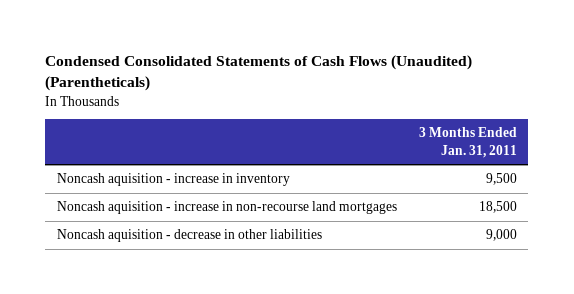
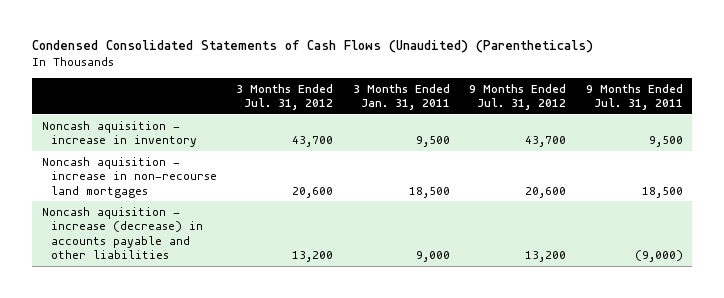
- | 3 Months Ended Jan. 31, 2011
+ | 3 Months Ended Jul. 31, 2012 | 3 Months Ended Jan. 31, 2011 | 9 Months Ended Jul. 31, 2012 | 9 Months Ended Jul. 31, 2011
- Noncash aquisition - decrease in other liabilities | 9,000
+ Noncash aquisition - increase (decrease) in accounts payable and other liabilities | 13,200 | 9,000 | 13,200 | (9,000)

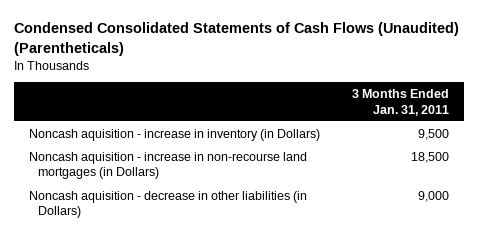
- | 3 Months Ended Jul. 31, 2012 | 3 Months Ended Jan. 31, 2011 | 9 Months Ended Jul. 31, 2012 | 9 Months Ended Jul. 31, 2011
+ | 3 Months Ended Jan. 31, 2011
- Noncash aquisition - increase in inventory | 43,700 | 9,500 | 43,700 | 9,500
- Noncash aquisition - increase in non-recourse land mortgages | 20,600 | 18,500 | 20,600 | 18,500
- Noncash aquisition - increase (decrease) in accounts payable and other liabilities | 13,200 | 9,000 | 13,200 | (9,000)
+ Noncash aquisition - increase in inventory (in Dollars) | 9,500
+ Noncash aquisition - increase in non-recourse land mortgages (in Dollars) | 18,500
+ Noncash aquisition - decrease in other liabilities (in Dollars) | 9,000

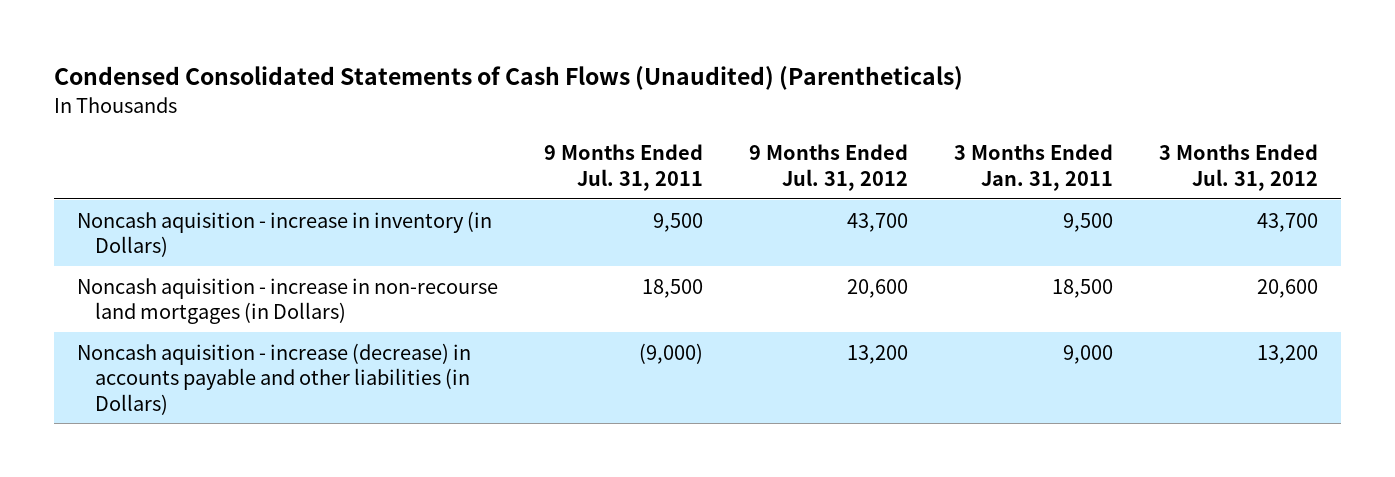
- | 3 Months Ended Jan. 31, 2011
+ | 9 Months Ended Jul. 31, 2011 | 9 Months Ended Jul. 31, 2012 | 3 Months Ended Jan. 31, 2011 | 3 Months Ended Jul. 31, 2012
- Noncash aquisition - decrease in other liabilities (in Dollars) | 9,000
+ Noncash aquisition - increase (decrease) in accounts payable and other liabilities (in Dollars) | (9,000) | 13,200 | 9,000 | 13,200

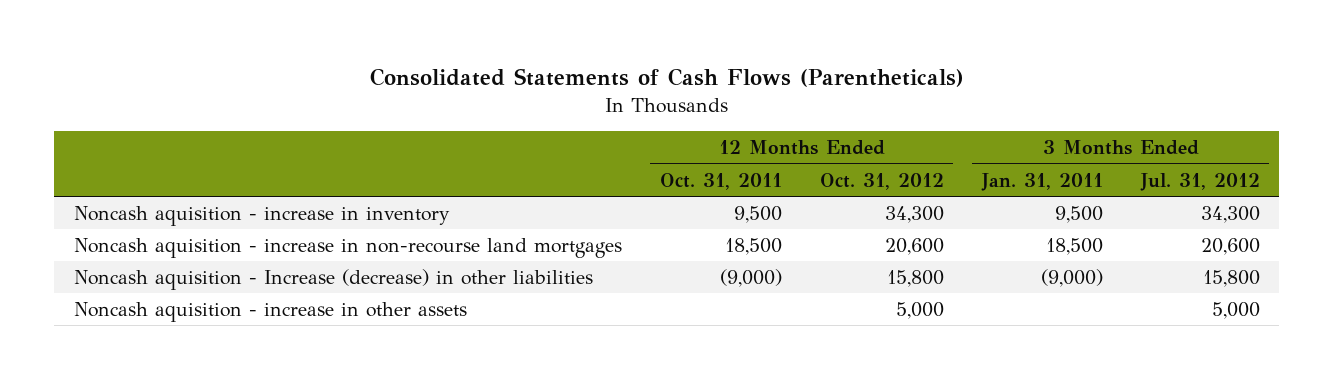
- Condensed Consolidated Statements of Cash Flows (Unaudited) (Parentheticals)
+ Consolidated Statements of Cash Flows (Parentheticals)
- | 9 Months Ended Jul. 31, 2011 | 9 Months Ended Jul. 31, 2012 | 3 Months Ended Jan. 31, 2011 | 3 Months Ended Jul. 31, 2012
+ | 12 Months Ended Oct. 31, 2011 | 12 Months Ended Oct. 31, 2012 | 3 Months Ended Jan. 31, 2011 | 3 Months Ended Jul. 31, 2012
- Noncash aquisition - increase in inventory (in Dollars) | 9,500 | 43,700 | 9,500 | 43,700
- Noncash aquisition - increase in non-recourse land mortgages (in Dollars) | 18,500 | 20,600 | 18,500 | 20,600
- Noncash aquisition - increase (decrease) in accounts payable and other liabilities (in Dollars) | (9,000) | 13,200 | 9,000 | 13,200
+ Noncash aquisition - increase in inventory | 9,500 | 34,300 | 9,500 | 34,300
+ Noncash aquisition - increase in non-recourse land mortgages | 18,500 | 20,600 | 18,500 | 20,600
+ Noncash aquisition - Increase (decrease) in other liabilities | (9,000) | 15,800 | (9,000) | 15,800
+ Noncash aquisition - increase in other assets | | 5,000 | | 5,000

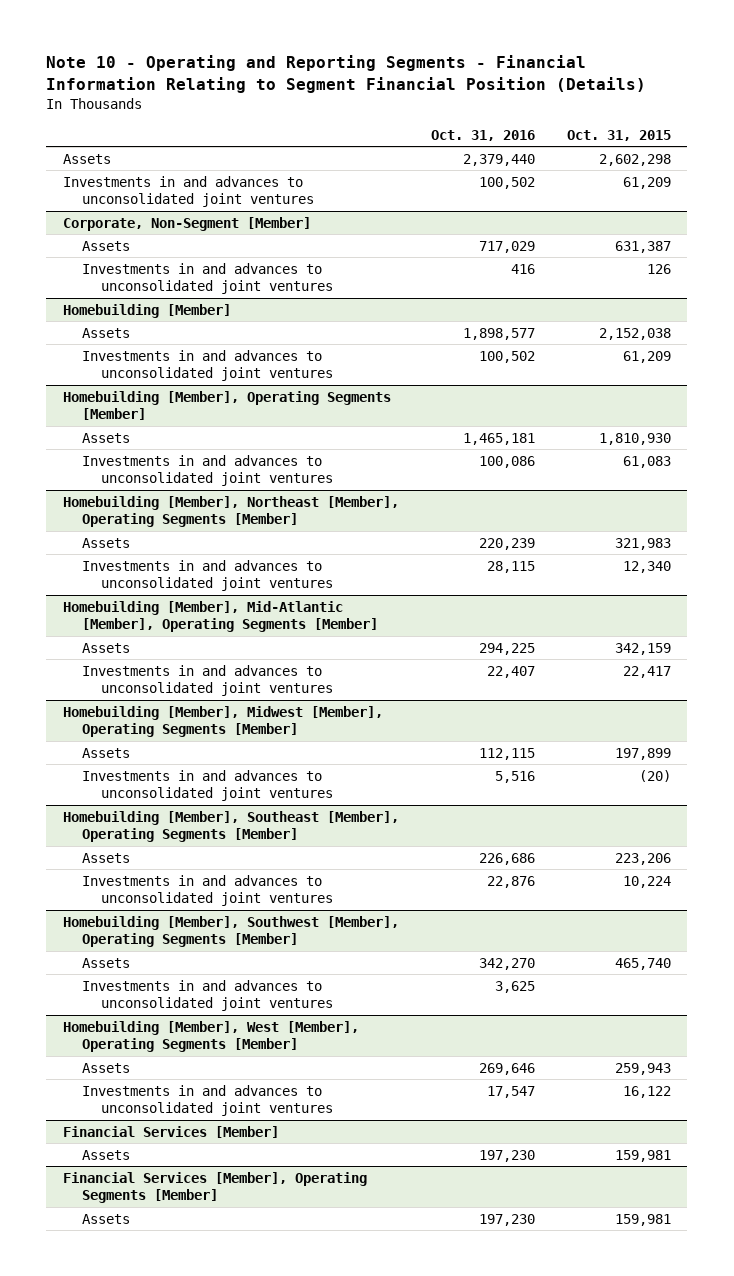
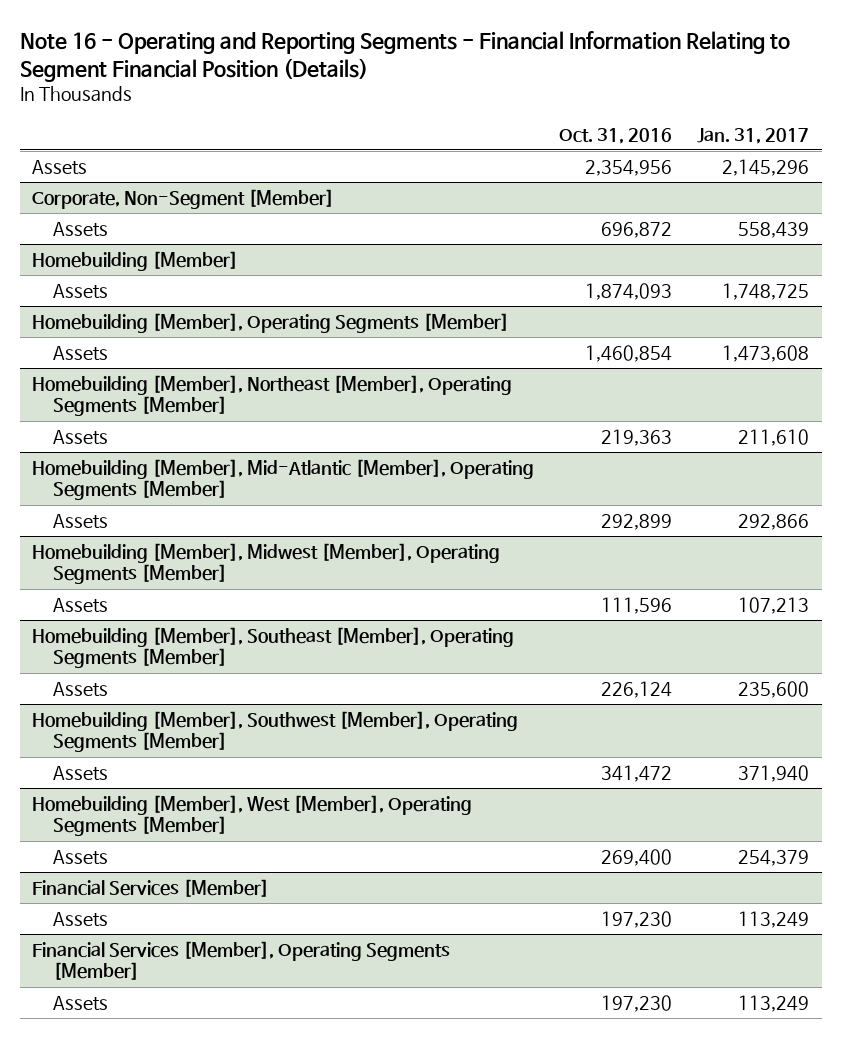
- Note 10 - Operating and Reporting Segments - Financial Information Relating to Segment Financial Position (Details)
+ Note 16 - Operating and Reporting Segments - Financial Information Relating to Segment Financial Position (Details)
- | Oct. 31, 2016 | Oct. 31, 2015
+ | Oct. 31, 2016 | Jan. 31, 2017
- Assets | 2,379,440 | 2,602,298
- Investments in and advances to unconsolidated joint ventures | 100,502 | 61,209
+ Assets | 2,354,956 | 2,145,296
@ Corporate, Non-Segment [Member]
- Assets | 717,029 | 631,387
- Investments in and advances to unconsolidated joint ventures | 416 | 126
+ Assets | 696,872 | 558,439
@ Homebuilding [Member]
- Assets | 1,898,577 | 2,152,038
- Investments in and advances to unconsolidated joint ventures | 100,502 | 61,209
+ Assets | 1,874,093 | 1,748,725
@ Homebuilding [Member], Operating Segments [Member]
- Assets | 1,465,181 | 1,810,930
- Investments in and advances to unconsolidated joint ventures | 100,086 | 61,083
+ Assets | 1,460,854 | 1,473,608
@ Homebuilding [Member], Northeast [Member], Operating Segments [Member]
- Assets | 220,239 | 321,983
- Investments in and advances to unconsolidated joint ventures | 28,115 | 12,340
+ Assets | 219,363 | 211,610
@ Homebuilding [Member], Mid-Atlantic [Member], Operating Segments [Member]
- Assets | 294,225 | 342,159
- Investments in and advances to unconsolidated joint ventures | 22,407 | 22,417
+ Assets | 292,899 | 292,866
@ Homebuilding [Member], Midwest [Member], Operating Segments [Member]
- Assets | 112,115 | 197,899
- Investments in and advances to unconsolidated joint ventures | 5,516 | (20)
+ Assets | 111,596 | 107,213
@ Homebuilding [Member], Southeast [Member], Operating Segments [Member]
- Assets | 226,686 | 223,206
- Investments in and advances to unconsolidated joint ventures | 22,876 | 10,224
+ Assets | 226,124 | 235,600
@ Homebuilding [Member], Southwest [Member], Operating Segments [Member]
- Assets | 342,270 | 465,740
- Investments in and advances to unconsolidated joint ventures | 3,625 |
+ Assets | 341,472 | 371,940
@ Homebuilding [Member], West [Member], Operating Segments [Member]
- Assets | 269,646 | 259,943
- Investments in and advances to unconsolidated joint ventures | 17,547 | 16,122
+ Assets | 269,400 | 254,379

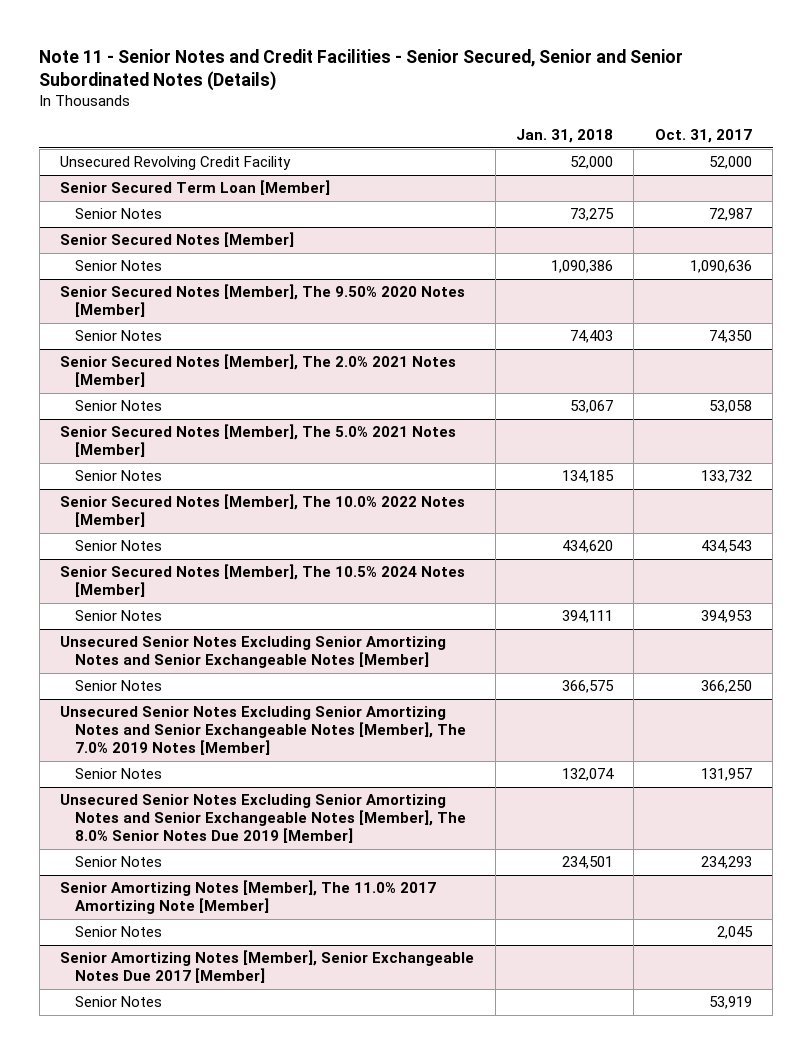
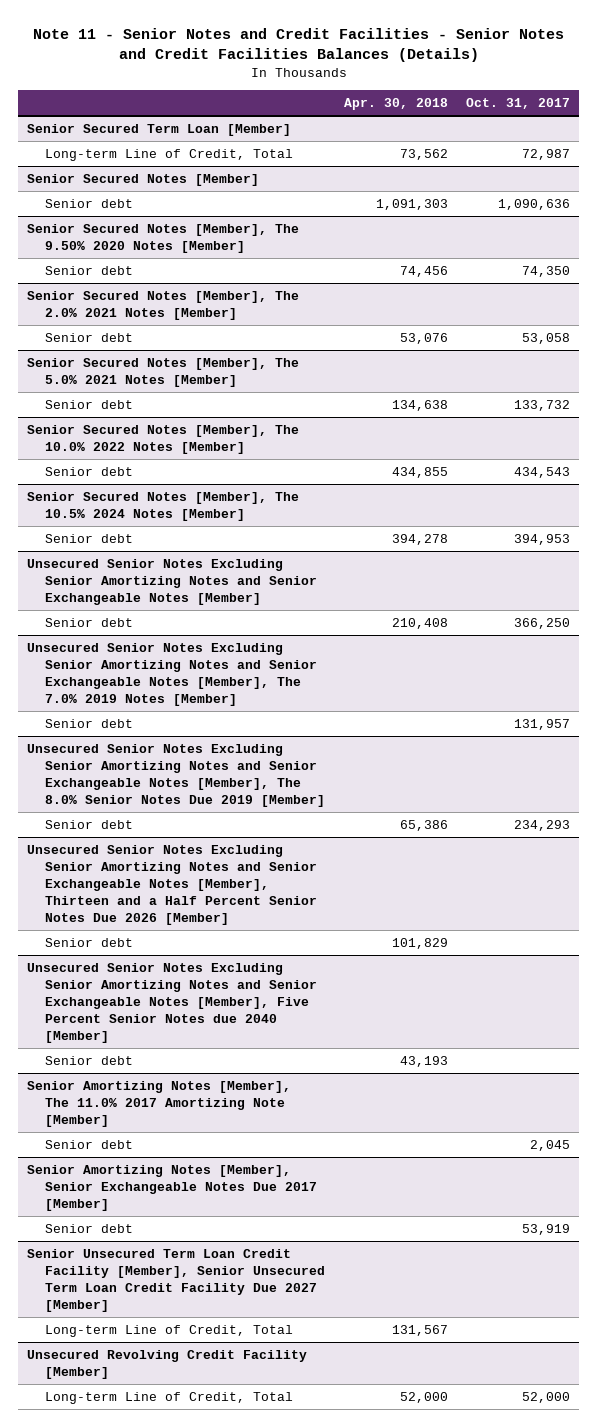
- Note 11 - Senior Notes and Credit Facilities - Senior Secured, Senior and Senior Subordinated Notes (Details)
+ Note 11 - Senior Notes and Credit Facilities - Senior Notes and Credit Facilities Balances (Details)
- | Jan. 31, 2018 | Oct. 31, 2017
+ | Apr. 30, 2018 | Oct. 31, 2017
- Unsecured Revolving Credit Facility | 52,000 | 52,000
@ Senior Secured Term Loan [Member]
- Senior Notes | 73,275 | 72,987
+ Long-term Line of Credit, Total | 73,562 | 72,987
@ Senior Secured Notes [Member]
- Senior Notes | 1,090,386 | 1,090,636
+ Senior debt | 1,091,303 | 1,090,636
@ Senior Secured Notes [Member], The 9.50% 2020 Notes [Member]
- Senior Notes | 74,403 | 74,350
+ Senior debt | 74,456 | 74,350
@ Senior Secured Notes [Member], The 2.0% 2021 Notes [Member]
- Senior Notes | 53,067 | 53,058
+ Senior debt | 53,076 | 53,058
@ Senior Secured Notes [Member], The 5.0% 2021 Notes [Member]
- Senior Notes | 134,185 | 133,732
+ Senior debt | 134,638 | 133,732
@ Senior Secured Notes [Member], The 10.0% 2022 Notes [Member]
- Senior Notes | 434,620 | 434,543
+ Senior debt | 434,855 | 434,543
@ Senior Secured Notes [Member], The 10.5% 2024 Notes [Member]
- Senior Notes | 394,111 | 394,953
+ Senior debt | 394,278 | 394,953
@ Unsecured Senior Notes Excluding Senior Amortizing Notes and Senior Exchangeable Notes [Member]
- Senior Notes | 366,575 | 366,250
+ Senior debt | 210,408 | 366,250
@ Unsecured Senior Notes Excluding Senior Amortizing Notes and Senior Exchangeable Notes [Member], The 7.0% 2019 Notes [Member]
- Senior Notes | 132,074 | 131,957
+ Senior debt | | 131,957
@ Unsecured Senior Notes Excluding Senior Amortizing Notes and Senior Exchangeable Notes [Member], The 8.0% Senior Notes Due 2019 [Member]
- Senior Notes | 234,501 | 234,293
+ Senior debt | 65,386 | 234,293
+ Unsecured Senior Notes Excluding Senior Amortizing Notes and Senior Exchangeable Notes [Member], Thirteen and a Half Percent Senior Notes Due 2026 [Member]
+ Senior debt | 101,829 |
+ Unsecured Senior Notes Excluding Senior Amortizing Notes and Senior Exchangeable Notes [Member], Five Percent Senior Notes due 2040 [Member]
+ Senior debt | 43,193 |
@ Senior Amortizing Notes [Member], The 11.0% 2017 Amortizing Note [Member]
- Senior Notes | | 2,045
+ Senior debt | | 2,045
@ Senior Amortizing Notes [Member], Senior Exchangeable Notes Due 2017 [Member]
- Senior Notes | | 53,919
+ Senior debt | | 53,919
+ Senior Unsecured Term Loan Credit Facility [Member], Senior Unsecured Term Loan Credit Facility Due 2027 [Member]
+ Long-term Line of Credit, Total | 131,567 |
+ Unsecured Revolving Credit Facility [Member]
+ Long-term Line of Credit, Total | 52,000 | 52,000

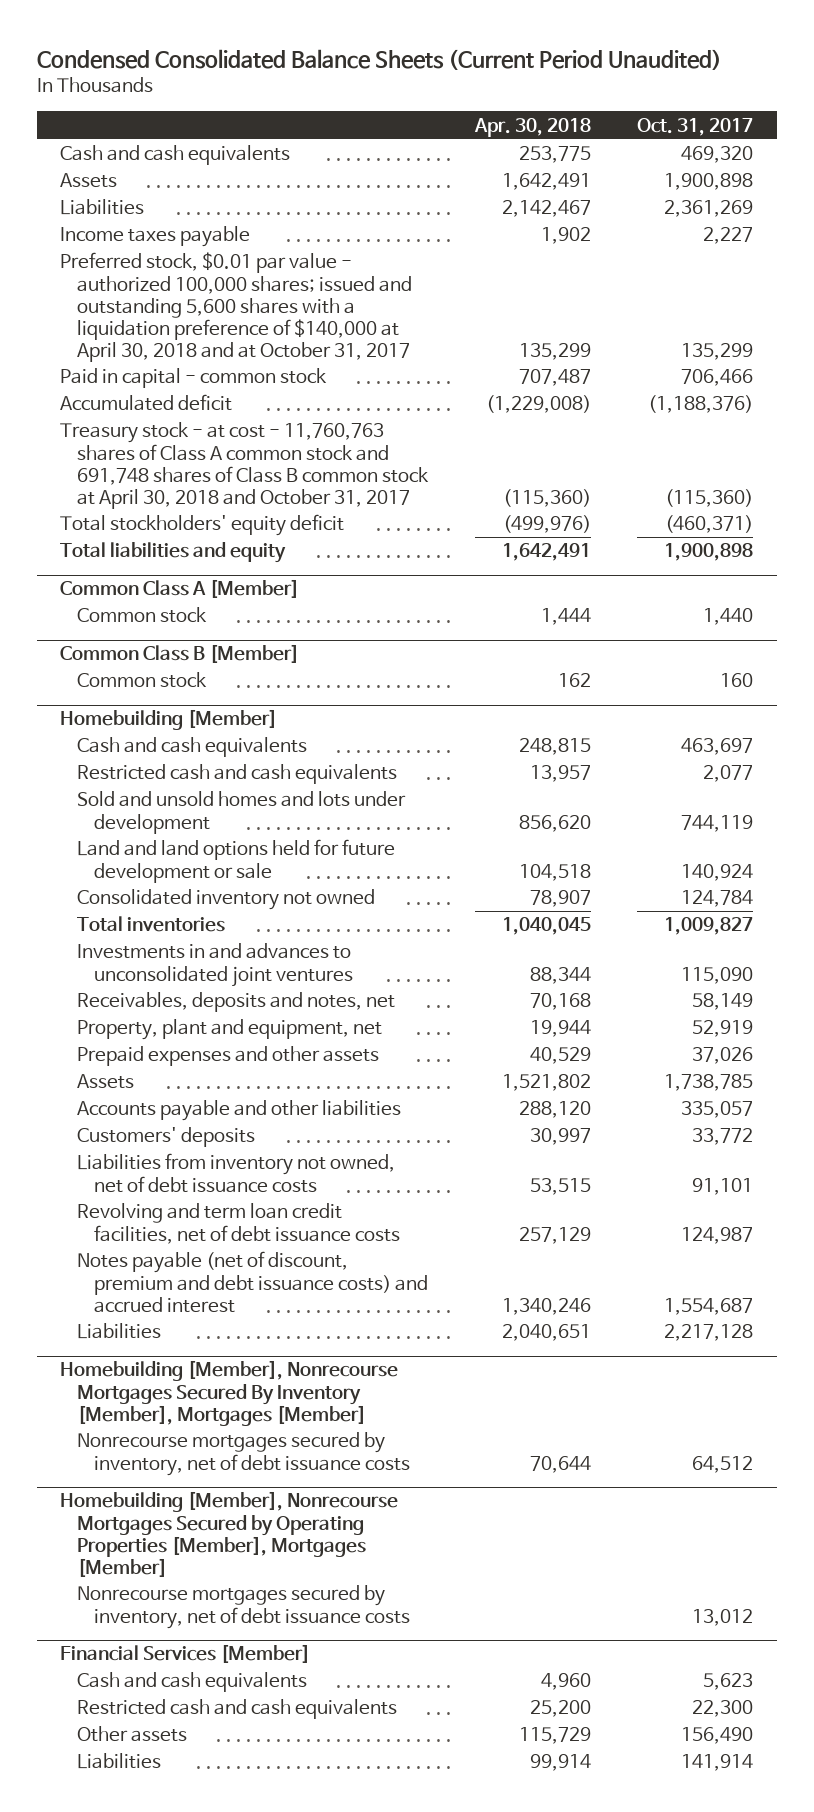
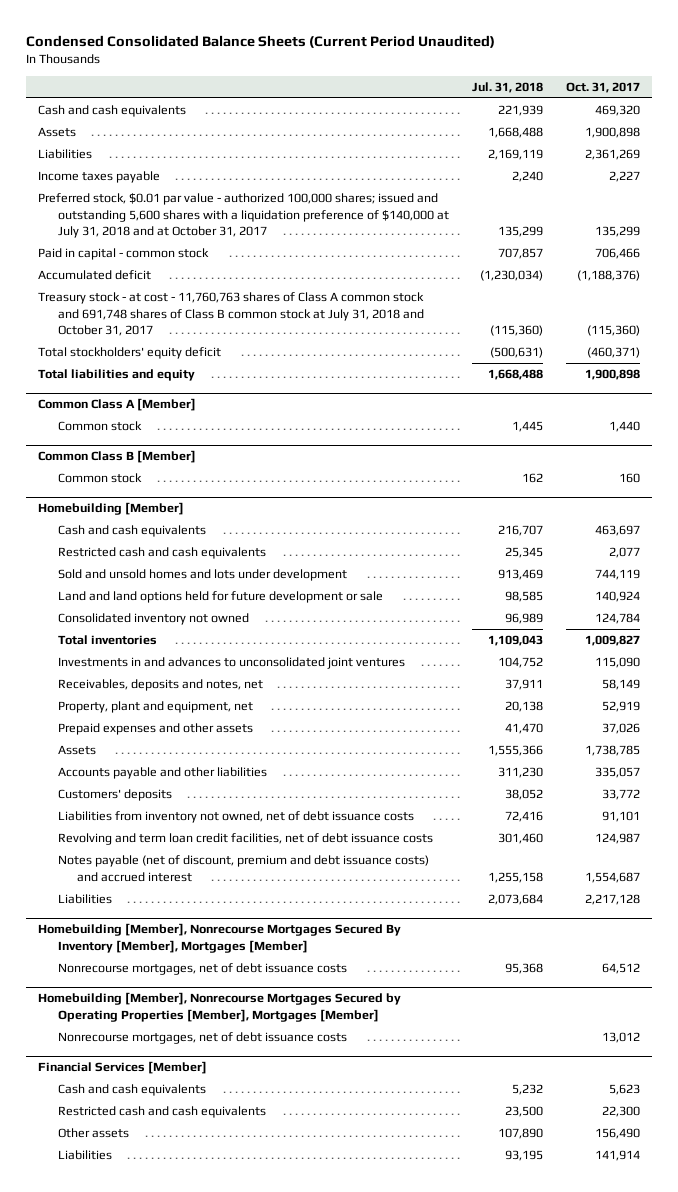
- | Apr. 30, 2018 | Oct. 31, 2017
+ | Jul. 31, 2018 | Oct. 31, 2017
- Preferred stock, $0.01 par value - authorized 100,000 shares; issued and outstanding 5,600 shares with a liquidation preference of $140,000 at April 30, 2018 and at October 31, 2017 | 135,299 | 135,299
+ Preferred stock, $0.01 par value - authorized 100,000 shares; issued and outstanding 5,600 shares with a liquidation preference of $140,000 at July 31, 2018 and at October 31, 2017 | 135,299 | 135,299
- Treasury stock - at cost - 11,760,763 shares of Class A common stock and 691,748 shares of Class B common stock at April 30, 2018 and October 31, 2017 | (115,360) | (115,360)
+ Treasury stock - at cost - 11,760,763 shares of Class A common stock and 691,748 shares of Class B common stock at July 31, 2018 and October 31, 2017 | (115,360) | (115,360)
@ Homebuilding [Member], Nonrecourse Mortgages Secured By Inventory [Member], Mortgages [Member]
- Nonrecourse mortgages secured by inventory, net of debt issuance costs | 70,644 | 64,512
+ Nonrecourse mortgages, net of debt issuance costs | 95,368 | 64,512
@ Homebuilding [Member], Nonrecourse Mortgages Secured by Operating Properties [Member], Mortgages [Member]
- Nonrecourse mortgages secured by inventory, net of debt issuance costs | | 13,012
+ Nonrecourse mortgages, net of debt issuance costs | | 13,012

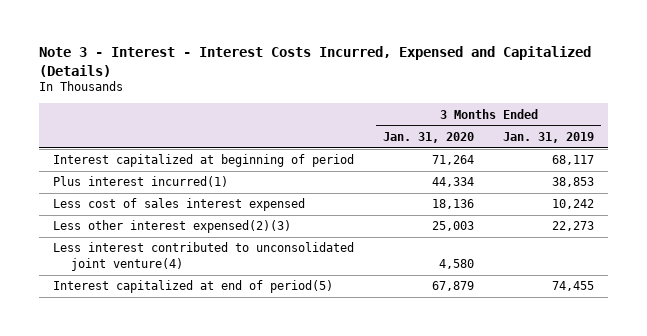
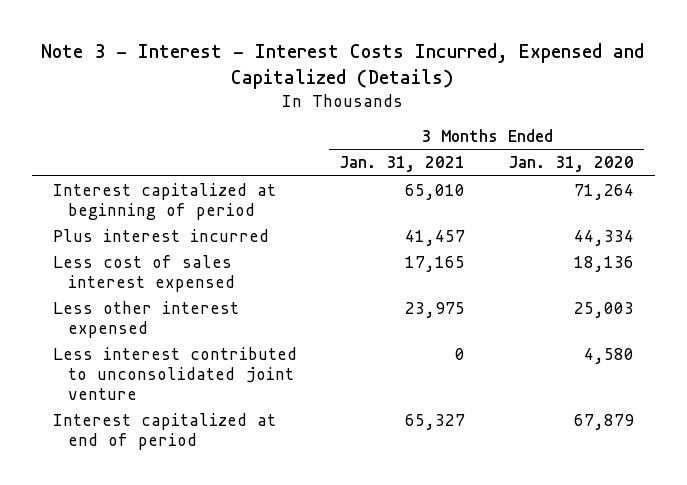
- | 3 Months Ended Jan. 31, 2020 | 3 Months Ended Jan. 31, 2019
+ | 3 Months Ended Jan. 31, 2021 | 3 Months Ended Jan. 31, 2020
- Plus interest incurred(1) | 44,334 | 38,853
+ Plus interest incurred | 41,457 | 44,334
- Less other interest expensed(2)(3) | 25,003 | 22,273
- Less interest contributed to unconsolidated joint venture(4) | 4,580 |
- Interest capitalized at end of period(5) | 67,879 | 74,455
+ Less other interest expensed | 23,975 | 25,003
+ Less interest contributed to unconsolidated joint venture | 0 | 4,580
+ Interest capitalized at end of period | 65,327 | 67,879

